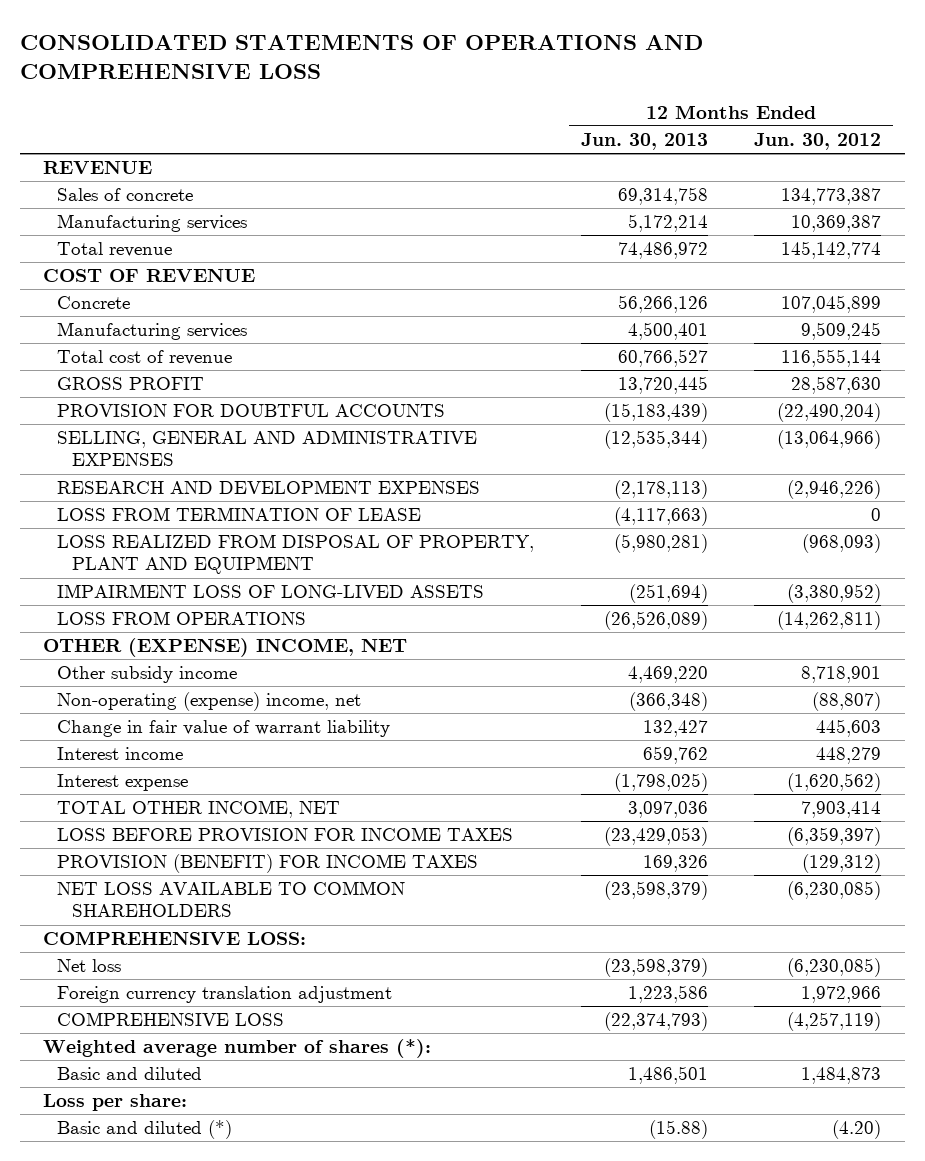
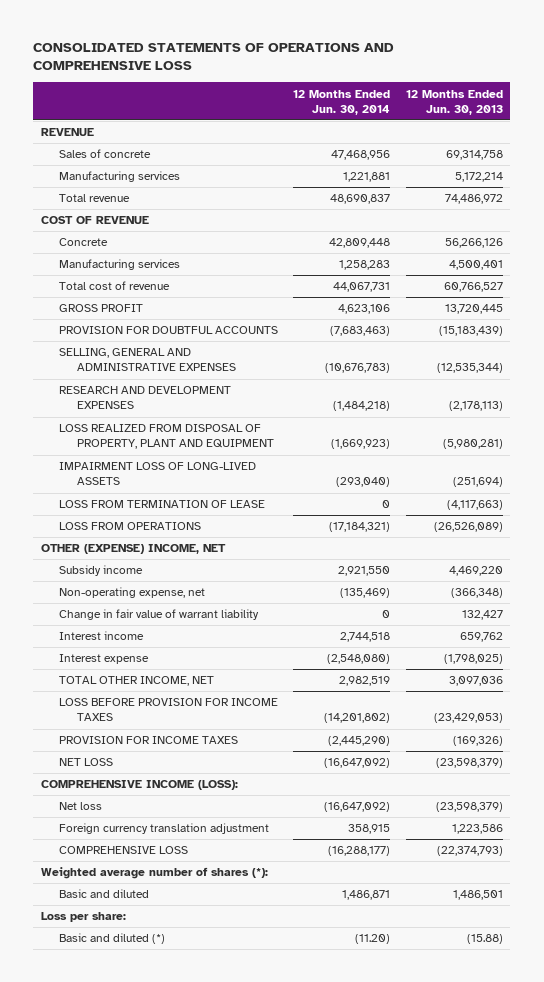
- | 12 Months Ended Jun. 30, 2013 | 12 Months Ended Jun. 30, 2012
+ | 12 Months Ended Jun. 30, 2014 | 12 Months Ended Jun. 30, 2013
moved down: LOSS FROM TERMINATION OF LEASE | 0 | (4,117,663)
- Other subsidy income | 4,469,220 | 8,718,901
- Non-operating (expense) income, net | (366,348) | (88,807)
+ Subsidy income | 2,921,550 | 4,469,220
+ Non-operating expense, net | (135,469) | (366,348)
- PROVISION (BENEFIT) FOR INCOME TAXES | 169,326 | (129,312)
- NET LOSS AVAILABLE TO COMMON SHAREHOLDERS | (23,598,379) | (6,230,085)
- COMPREHENSIVE LOSS:
+ PROVISION FOR INCOME TAXES | (2,445,290) | (169,326)
+ NET LOSS | (16,647,092) | (23,598,379)
+ COMPREHENSIVE INCOME (LOSS):

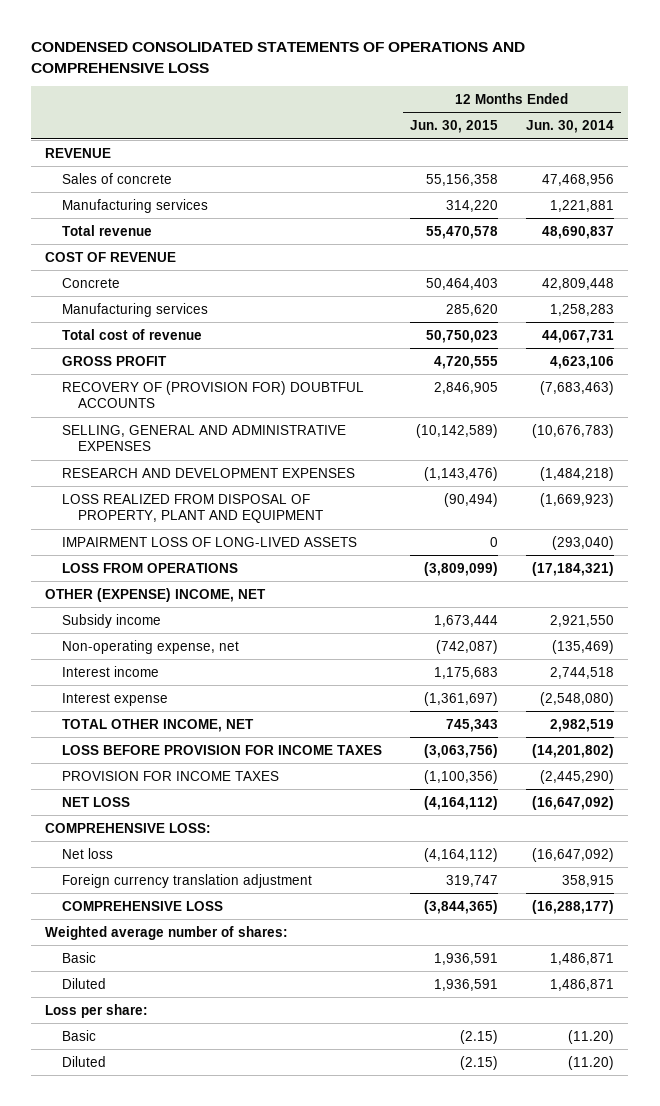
- CONSOLIDATED STATEMENTS OF OPERATIONS AND COMPREHENSIVE LOSS
+ CONDENSED CONSOLIDATED STATEMENTS OF OPERATIONS AND COMPREHENSIVE LOSS
- | 12 Months Ended Jun. 30, 2014 | 12 Months Ended Jun. 30, 2013
+ | 12 Months Ended Jun. 30, 2015 | 12 Months Ended Jun. 30, 2014
- PROVISION FOR DOUBTFUL ACCOUNTS | (7,683,463) | (15,183,439)
+ RECOVERY OF (PROVISION FOR) DOUBTFUL ACCOUNTS | 2,846,905 | (7,683,463)
- LOSS FROM TERMINATION OF LEASE | 0 | (4,117,663)
- Change in fair value of warrant liability | 0 | 132,427
- COMPREHENSIVE INCOME (LOSS):
+ COMPREHENSIVE LOSS:
- Weighted average number of shares (*):
- Basic and diluted | 1,486,871 | 1,486,501
+ Weighted average number of shares:
+ Basic | 1,936,591 | 1,486,871
+ Diluted | 1,936,591 | 1,486,871
- Basic and diluted (*) | (11.20) | (15.88)
+ Basic | (2.15) | (11.20)
+ Diluted | (2.15) | (11.20)

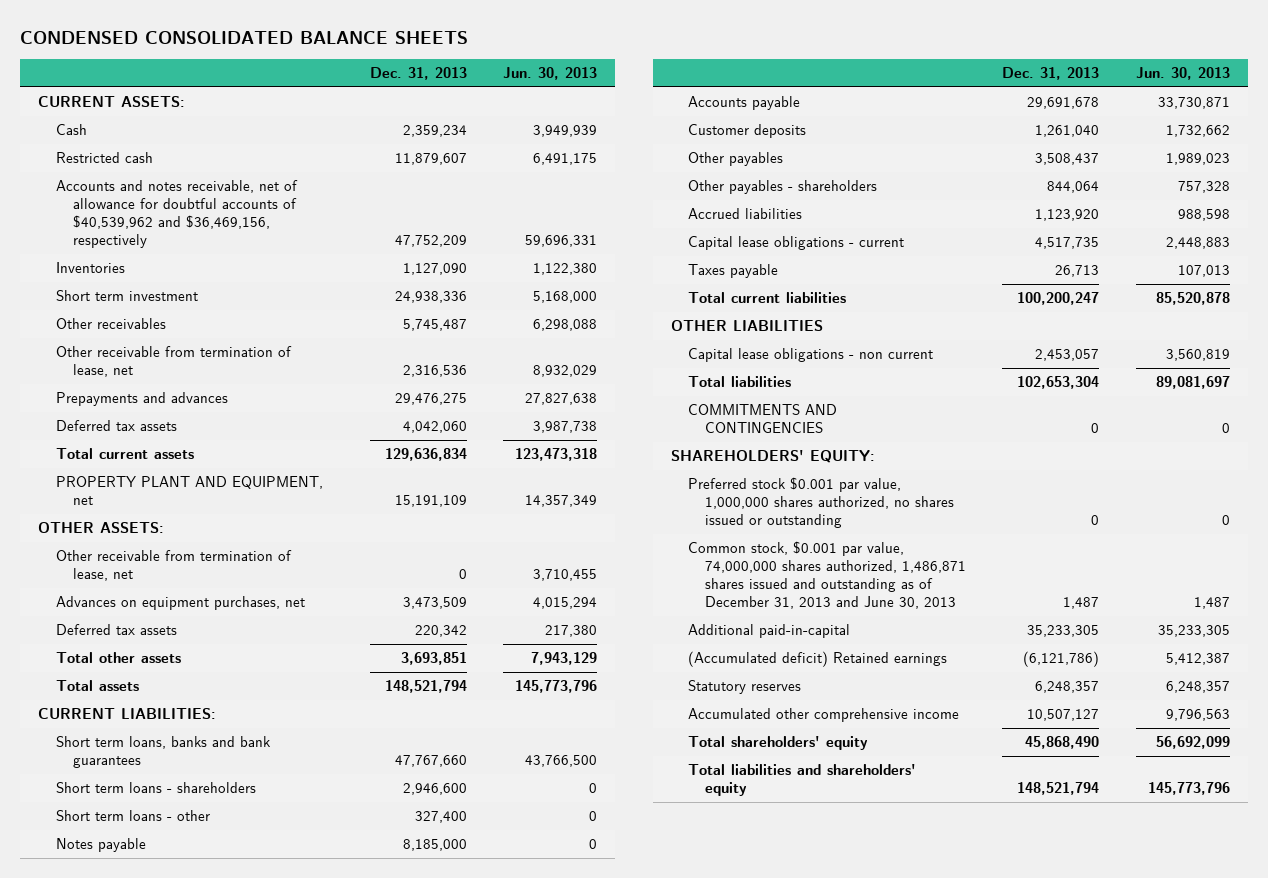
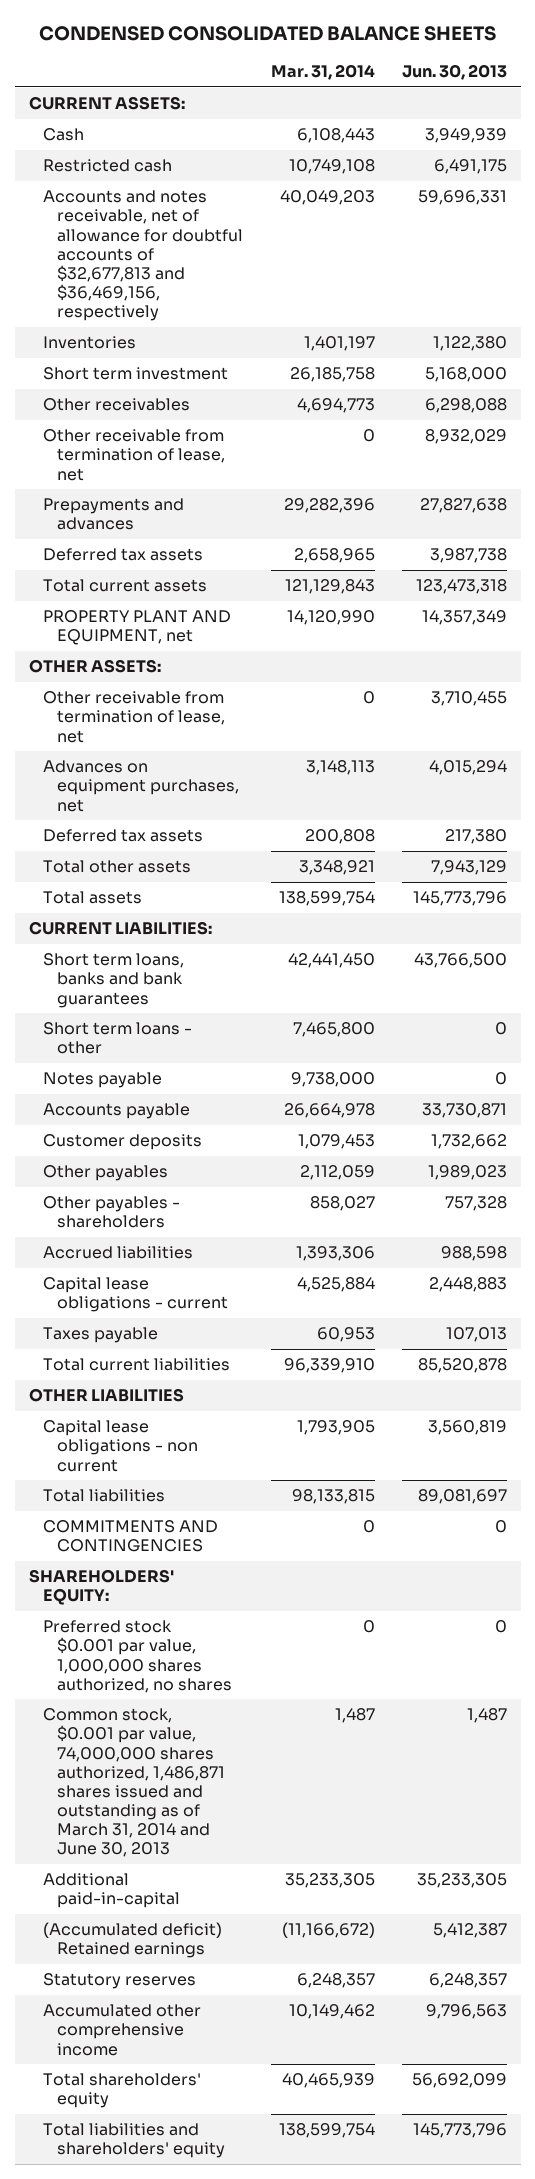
- | Dec. 31, 2013 | Jun. 30, 2013
+ | Mar. 31, 2014 | Jun. 30, 2013
- Accounts and notes receivable, net of allowance for doubtful accounts of $40,539,962 and $36,469,156, respectively | 47,752,209 | 59,696,331
+ Accounts and notes receivable, net of allowance for doubtful accounts of $32,677,813 and $36,469,156, respectively | 40,049,203 | 59,696,331
- Short term loans - shareholders | 2,946,600 | 0
- Preferred stock $0.001 par value, 1,000,000 shares authorized, no shares issued or outstanding | 0 | 0
- Common stock, $0.001 par value, 74,000,000 shares authorized, 1,486,871 shares issued and outstanding as of December 31, 2013 and June 30, 2013 | 1,487 | 1,487
+ Preferred stock $0.001 par value, 1,000,000 shares authorized, no shares | 0 | 0
+ Common stock, $0.001 par value, 74,000,000 shares authorized, 1,486,871 shares issued and outstanding as of March 31, 2014 and June 30, 2013 | 1,487 | 1,487

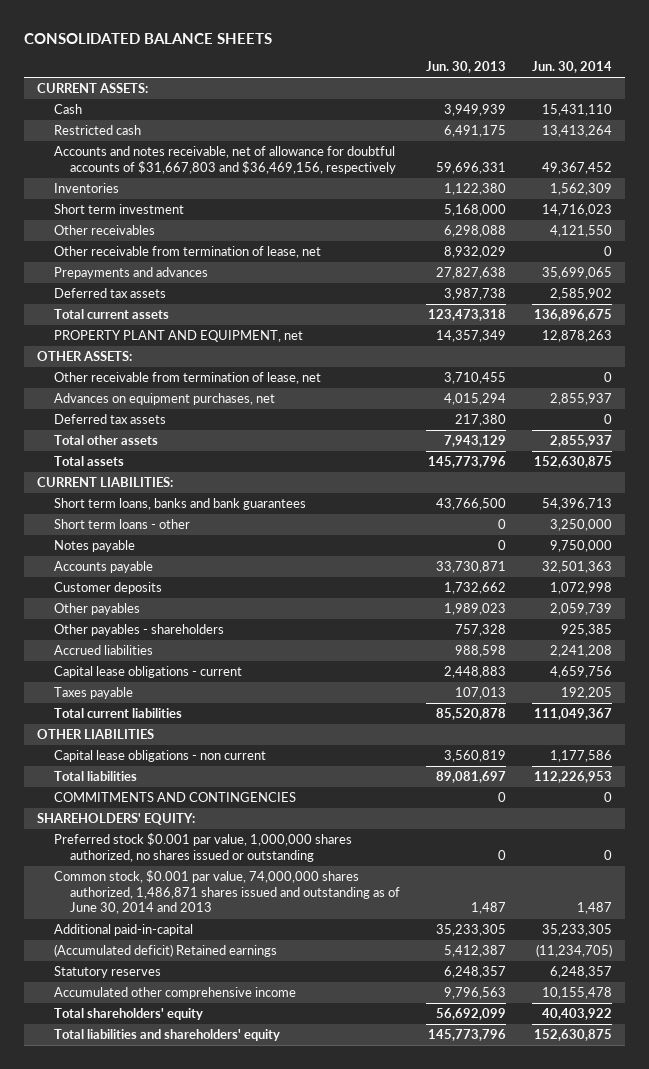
- CONDENSED CONSOLIDATED BALANCE SHEETS
+ CONSOLIDATED BALANCE SHEETS
- | Mar. 31, 2014 | Jun. 30, 2013
+ | Jun. 30, 2013 | Jun. 30, 2014
- Accounts and notes receivable, net of allowance for doubtful accounts of $32,677,813 and $36,469,156, respectively | 40,049,203 | 59,696,331
+ Accounts and notes receivable, net of allowance for doubtful accounts of $31,667,803 and $36,469,156, respectively | 59,696,331 | 49,367,452
- Preferred stock $0.001 par value, 1,000,000 shares authorized, no shares | 0 | 0
- Common stock, $0.001 par value, 74,000,000 shares authorized, 1,486,871 shares issued and outstanding as of March 31, 2014 and June 30, 2013 | 1,487 | 1,487
+ Preferred stock $0.001 par value, 1,000,000 shares authorized, no shares issued or outstanding | 0 | 0
+ Common stock, $0.001 par value, 74,000,000 shares authorized, 1,486,871 shares issued and outstanding as of June 30, 2014 and 2013 | 1,487 | 1,487

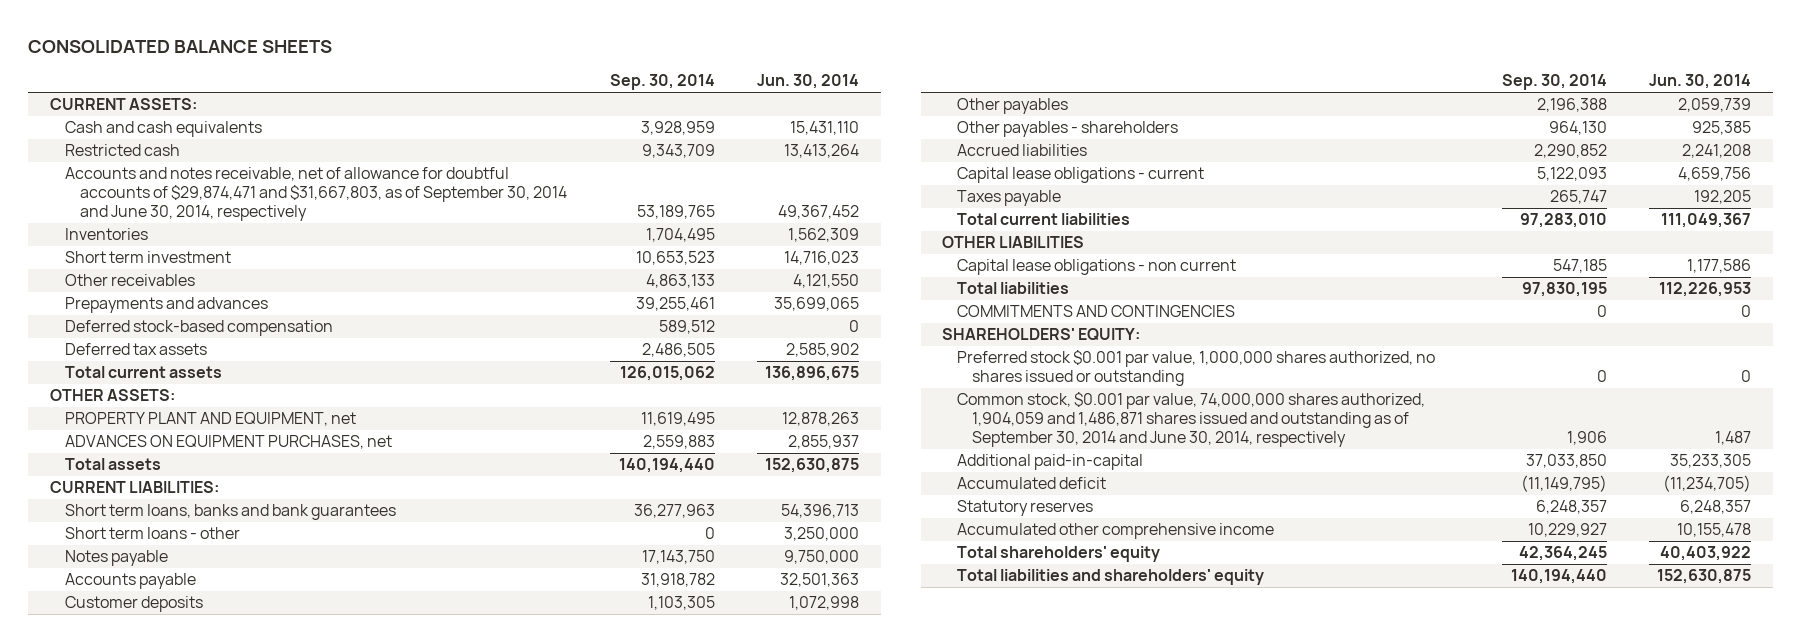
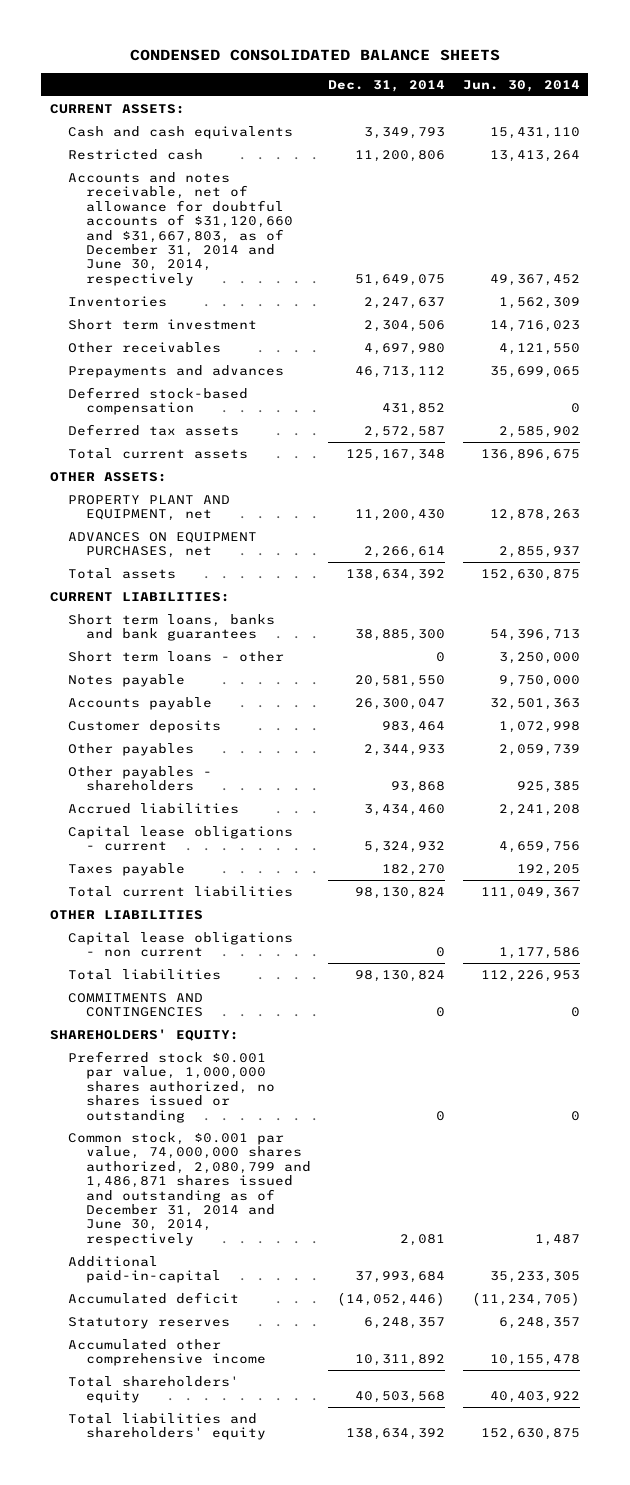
- CONSOLIDATED BALANCE SHEETS
+ CONDENSED CONSOLIDATED BALANCE SHEETS
- | Sep. 30, 2014 | Jun. 30, 2014
+ | Dec. 31, 2014 | Jun. 30, 2014
- Accounts and notes receivable, net of allowance for doubtful accounts of $29,874,471 and $31,667,803, as of September 30, 2014 and June 30, 2014, respectively | 53,189,765 | 49,367,452
+ Accounts and notes receivable, net of allowance for doubtful accounts of $31,120,660 and $31,667,803, as of December 31, 2014 and June 30, 2014, respectively | 51,649,075 | 49,367,452
- Common stock, $0.001 par value, 74,000,000 shares authorized, 1,904,059 and 1,486,871 shares issued and outstanding as of September 30, 2014 and June 30, 2014, respectively | 1,906 | 1,487
+ Common stock, $0.001 par value, 74,000,000 shares authorized, 2,080,799 and 1,486,871 shares issued and outstanding as of December 31, 2014 and June 30, 2014, respectively | 2,081 | 1,487

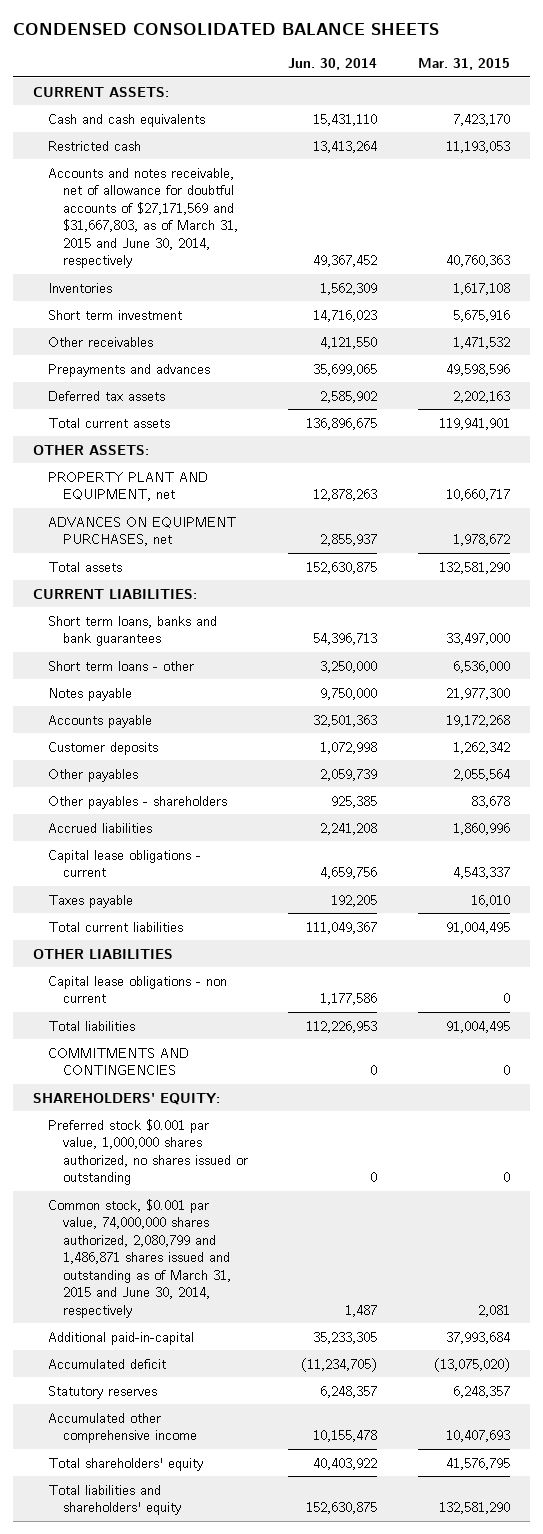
- | Dec. 31, 2014 | Jun. 30, 2014
+ | Jun. 30, 2014 | Mar. 31, 2015
- Accounts and notes receivable, net of allowance for doubtful accounts of $31,120,660 and $31,667,803, as of December 31, 2014 and June 30, 2014, respectively | 51,649,075 | 49,367,452
+ Accounts and notes receivable, net of allowance for doubtful accounts of $27,171,569 and $31,667,803, as of March 31, 2015 and June 30, 2014, respectively | 49,367,452 | 40,760,363
- Deferred stock-based compensation | 431,852 | 0
- Common stock, $0.001 par value, 74,000,000 shares authorized, 2,080,799 and 1,486,871 shares issued and outstanding as of December 31, 2014 and June 30, 2014, respectively | 2,081 | 1,487
+ Common stock, $0.001 par value, 74,000,000 shares authorized, 2,080,799 and 1,486,871 shares issued and outstanding as of March 31, 2015 and June 30, 2014, respectively | 1,487 | 2,081

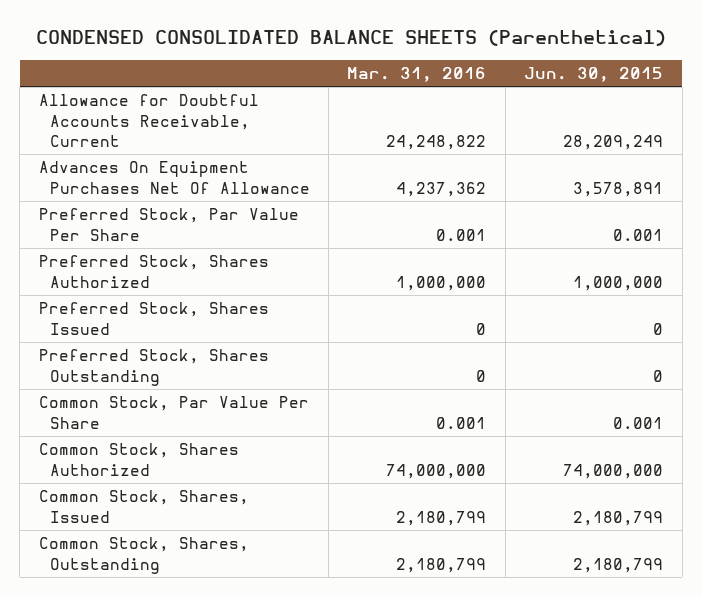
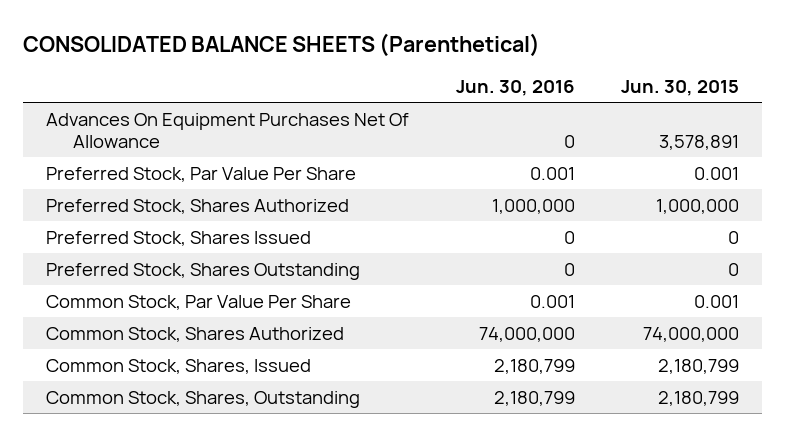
- CONDENSED CONSOLIDATED BALANCE SHEETS (Parenthetical)
+ CONSOLIDATED BALANCE SHEETS (Parenthetical)
- | Mar. 31, 2016 | Jun. 30, 2015
+ | Jun. 30, 2016 | Jun. 30, 2015
- Allowance for Doubtful Accounts Receivable, Current | 24,248,822 | 28,209,249

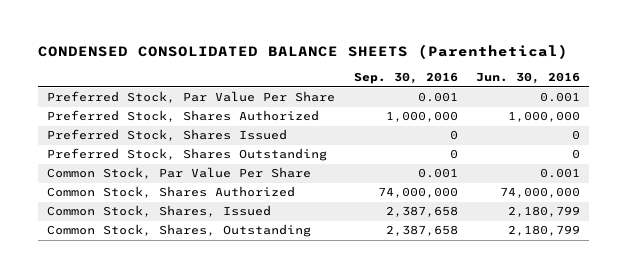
- CONSOLIDATED BALANCE SHEETS (Parenthetical)
+ CONDENSED CONSOLIDATED BALANCE SHEETS (Parenthetical)
- | Jun. 30, 2016 | Jun. 30, 2015
+ | Sep. 30, 2016 | Jun. 30, 2016
- Advances On Equipment Purchases Net Of Allowance | 0 | 3,578,891

